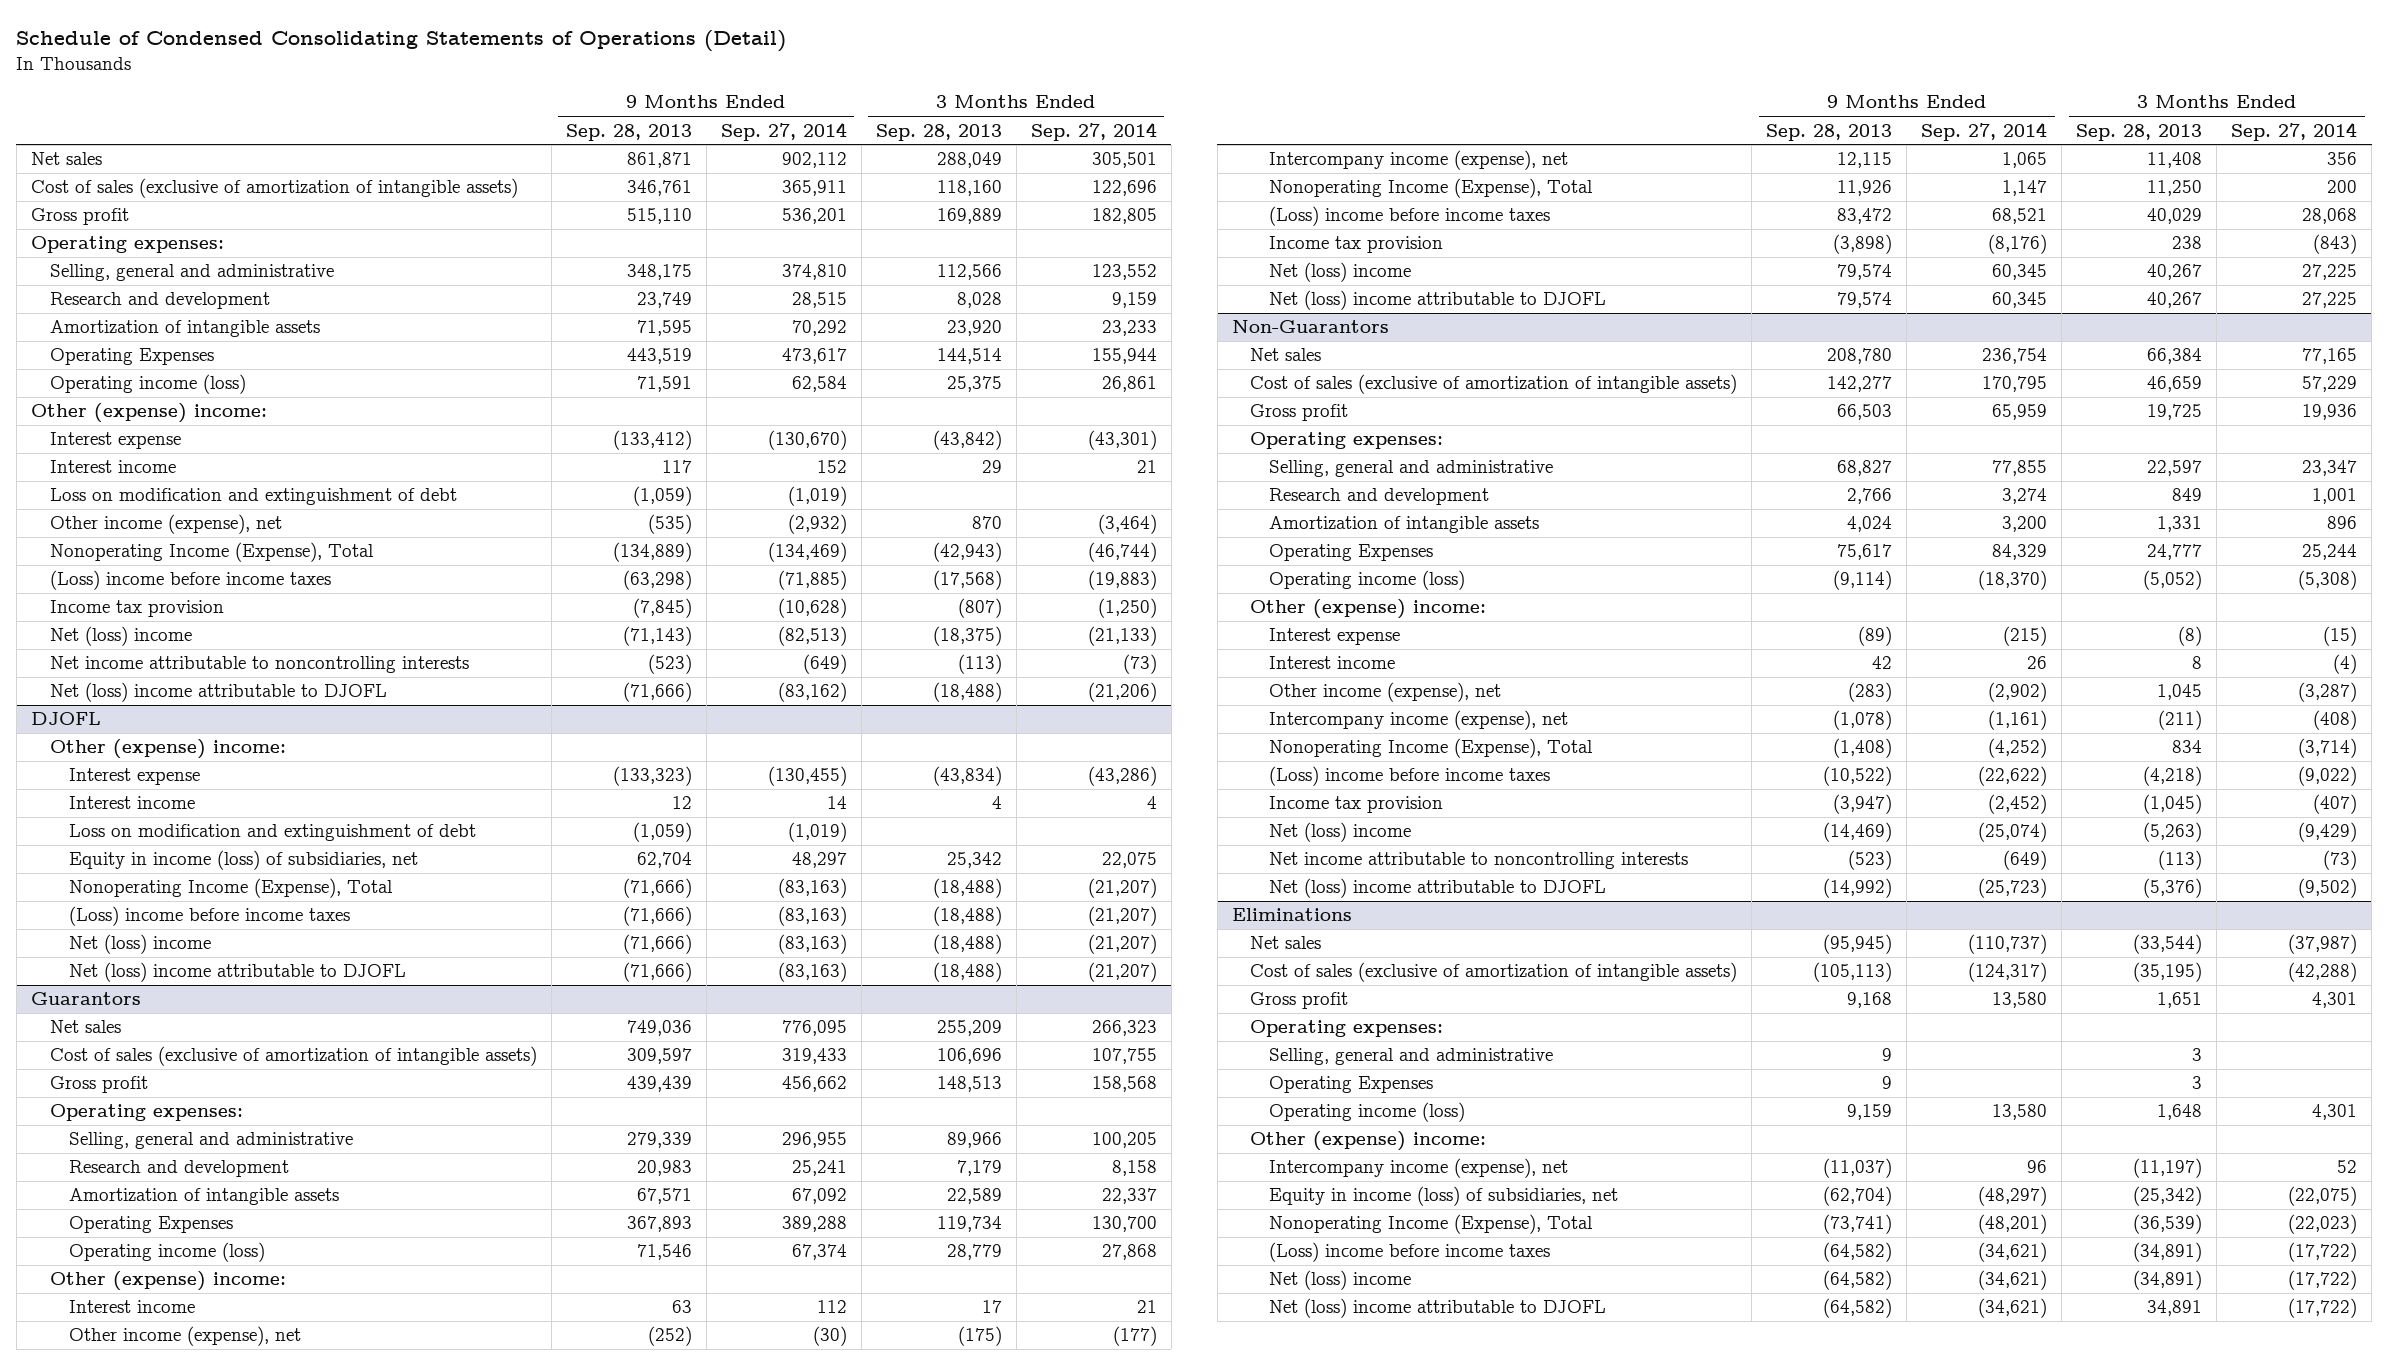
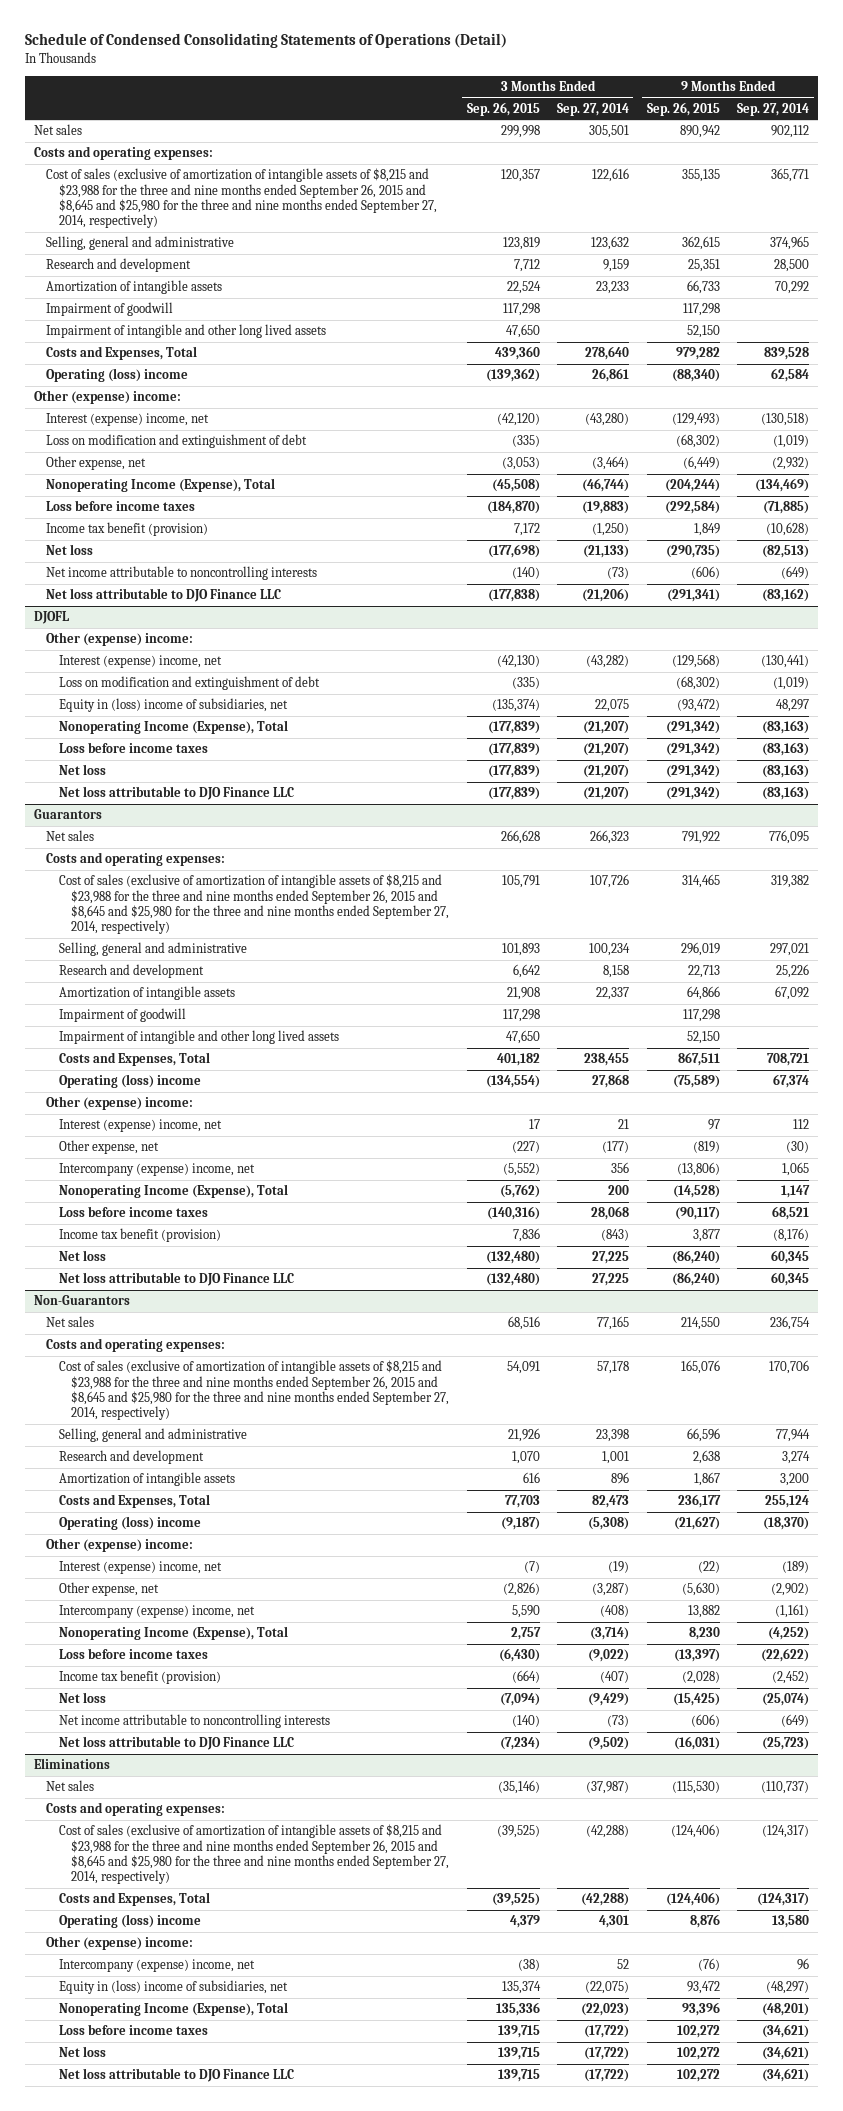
- | 9 Months Ended Sep. 28, 2013 | 9 Months Ended Sep. 27, 2014 | 3 Months Ended Sep. 28, 2013 | 3 Months Ended Sep. 27, 2014
+ | 3 Months Ended Sep. 26, 2015 | 3 Months Ended Sep. 27, 2014 | 9 Months Ended Sep. 26, 2015 | 9 Months Ended Sep. 27, 2014
- Cost of sales (exclusive of amortization of intangible assets) | 346,761 | 365,911 | 118,160 | 122,696
- Gross profit | 515,110 | 536,201 | 169,889 | 182,805
- Operating expenses:
- Selling, general and administrative | 348,175 | 374,810 | 112,566 | 123,552
- Research and development | 23,749 | 28,515 | 8,028 | 9,159
+ Costs and operating expenses:
+ Cost of sales (exclusive of amortization of intangible assets of $8,215 and $23,988 for the three and nine months ended September 26, 2015 and $8,645 and $25,980 for the three and nine months ended September 27, 2014, respectively) | 120,357 | 122,616 | 355,135 | 365,771
+ Selling, general and administrative | 123,819 | 123,632 | 362,615 | 374,965
+ Research and development | 7,712 | 9,159 | 25,351 | 28,500
- Operating Expenses | 443,519 | 473,617 | 144,514 | 155,944
- Operating income (loss) | 71,591 | 62,584 | 25,375 | 26,861
+ Impairment of goodwill | 117,298 | | 117,298 |
+ Impairment of intangible and other long lived assets | 47,650 | | 52,150 |
+ Costs and Expenses, Total | 439,360 | 278,640 | 979,282 | 839,528
+ Operating (loss) income | (139,362) | 26,861 | (88,340) | 62,584
- Interest expense | (133,412) | (130,670) | (43,842) | (43,301)
- Interest income | 117 | 152 | 29 | 21
+ Interest (expense) income, net | (42,120) | (43,280) | (129,493) | (130,518)
- Other income (expense), net | (535) | (2,932) | 870 | (3,464)
+ Other expense, net | (3,053) | (3,464) | (6,449) | (2,932)
- (Loss) income before income taxes | (63,298) | (71,885) | (17,568) | (19,883)
- Income tax provision | (7,845) | (10,628) | (807) | (1,250)
- Net (loss) income | (71,143) | (82,513) | (18,375) | (21,133)
+ Loss before income taxes | (184,870) | (19,883) | (292,584) | (71,885)
+ Income tax benefit (provision) | 7,172 | (1,250) | 1,849 | (10,628)
+ Net loss | (177,698) | (21,133) | (290,735) | (82,513)
- Net (loss) income attributable to DJOFL | (71,666) | (83,162) | (18,488) | (21,206)
+ Net loss attributable to DJO Finance LLC | (177,838) | (21,206) | (291,341) | (83,162)
@ DJOFL
- Interest expense | (133,323) | (130,455) | (43,834) | (43,286)
- Interest income | 12 | 14 | 4 | 4
+ Interest (expense) income, net | (42,130) | (43,282) | (129,568) | (130,441)
- Equity in income (loss) of subsidiaries, net | 62,704 | 48,297 | 25,342 | 22,075
+ Equity in (loss) income of subsidiaries, net | (135,374) | 22,075 | (93,472) | 48,297
- (Loss) income before income taxes | (71,666) | (83,163) | (18,488) | (21,207)
- Net (loss) income | (71,666) | (83,163) | (18,488) | (21,207)
- Net (loss) income attributable to DJOFL | (71,666) | (83,163) | (18,488) | (21,207)
+ Loss before income taxes | (177,839) | (21,207) | (291,342) | (83,163)
+ Net loss | (177,839) | (21,207) | (291,342) | (83,163)
+ Net loss attributable to DJO Finance LLC | (177,839) | (21,207) | (291,342) | (83,163)
@ Guarantors
- Cost of sales (exclusive of amortization of intangible assets) | 309,597 | 319,433 | 106,696 | 107,755
- Gross profit | 439,439 | 456,662 | 148,513 | 158,568
- Operating expenses:
- Selling, general and administrative | 279,339 | 296,955 | 89,966 | 100,205
- Research and development | 20,983 | 25,241 | 7,179 | 8,158
+ Costs and operating expenses:
+ Cost of sales (exclusive of amortization of intangible assets of $8,215 and $23,988 for the three and nine months ended September 26, 2015 and $8,645 and $25,980 for the three and nine months ended September 27, 2014, respectively) | 105,791 | 107,726 | 314,465 | 319,382
+ Selling, general and administrative | 101,893 | 100,234 | 296,019 | 297,021
+ Research and development | 6,642 | 8,158 | 22,713 | 25,226
- Operating Expenses | 367,893 | 389,288 | 119,734 | 130,700
- Operating income (loss) | 71,546 | 67,374 | 28,779 | 27,868
+ Impairment of goodwill | 117,298 | | 117,298 |
+ Impairment of intangible and other long lived assets | 47,650 | | 52,150 |
+ Costs and Expenses, Total | 401,182 | 238,455 | 867,511 | 708,721
+ Operating (loss) income | (134,554) | 27,868 | (75,589) | 67,374
- Interest income | 63 | 112 | 17 | 21
- Other income (expense), net | (252) | (30) | (175) | (177)
- Intercompany income (expense), net | 12,115 | 1,065 | 11,408 | 356
+ Interest (expense) income, net | 17 | 21 | 97 | 112
+ Other expense, net | (227) | (177) | (819) | (30)
+ Intercompany (expense) income, net | (5,552) | 356 | (13,806) | 1,065
- (Loss) income before income taxes | 83,472 | 68,521 | 40,029 | 28,068
- Income tax provision | (3,898) | (8,176) | 238 | (843)
- Net (loss) income | 79,574 | 60,345 | 40,267 | 27,225
- Net (loss) income attributable to DJOFL | 79,574 | 60,345 | 40,267 | 27,225
+ Loss before income taxes | (140,316) | 28,068 | (90,117) | 68,521
+ Income tax benefit (provision) | 7,836 | (843) | 3,877 | (8,176)
+ Net loss | (132,480) | 27,225 | (86,240) | 60,345
+ Net loss attributable to DJO Finance LLC | (132,480) | 27,225 | (86,240) | 60,345
@ Non-Guarantors
- Cost of sales (exclusive of amortization of intangible assets) | 142,277 | 170,795 | 46,659 | 57,229
- Gross profit | 66,503 | 65,959 | 19,725 | 19,936
- Operating expenses:
- Selling, general and administrative | 68,827 | 77,855 | 22,597 | 23,347
+ Costs and operating expenses:
+ Cost of sales (exclusive of amortization of intangible assets of $8,215 and $23,988 for the three and nine months ended September 26, 2015 and $8,645 and $25,980 for the three and nine months ended September 27, 2014, respectively) | 54,091 | 57,178 | 165,076 | 170,706
+ Selling, general and administrative | 21,926 | 23,398 | 66,596 | 77,944
- Operating Expenses | 75,617 | 84,329 | 24,777 | 25,244
- Operating income (loss) | (9,114) | (18,370) | (5,052) | (5,308)
+ Costs and Expenses, Total | 77,703 | 82,473 | 236,177 | 255,124
+ Operating (loss) income | (9,187) | (5,308) | (21,627) | (18,370)
- Interest expense | (89) | (215) | (8) | (15)
- Interest income | 42 | 26 | 8 | (4)
- Other income (expense), net | (283) | (2,902) | 1,045 | (3,287)
- Intercompany income (expense), net | (1,078) | (1,161) | (211) | (408)
+ Interest (expense) income, net | (7) | (19) | (22) | (189)
+ Other expense, net | (2,826) | (3,287) | (5,630) | (2,902)
+ Intercompany (expense) income, net | 5,590 | (408) | 13,882 | (1,161)
- (Loss) income before income taxes | (10,522) | (22,622) | (4,218) | (9,022)
- Income tax provision | (3,947) | (2,452) | (1,045) | (407)
- Net (loss) income | (14,469) | (25,074) | (5,263) | (9,429)
+ Loss before income taxes | (6,430) | (9,022) | (13,397) | (22,622)
+ Income tax benefit (provision) | (664) | (407) | (2,028) | (2,452)
+ Net loss | (7,094) | (9,429) | (15,425) | (25,074)
- Net (loss) income attributable to DJOFL | (14,992) | (25,723) | (5,376) | (9,502)
+ Net loss attributable to DJO Finance LLC | (7,234) | (9,502) | (16,031) | (25,723)
@ Eliminations
- Cost of sales (exclusive of amortization of intangible assets) | (105,113) | (124,317) | (35,195) | (42,288)
- Gross profit | 9,168 | 13,580 | 1,651 | 4,301
- Operating expenses:
- Selling, general and administrative | 9 | | 3 |
- Operating Expenses | 9 | | 3 |
- Operating income (loss) | 9,159 | 13,580 | 1,648 | 4,301
+ Costs and operating expenses:
+ Cost of sales (exclusive of amortization of intangible assets of $8,215 and $23,988 for the three and nine months ended September 26, 2015 and $8,645 and $25,980 for the three and nine months ended September 27, 2014, respectively) | (39,525) | (42,288) | (124,406) | (124,317)
+ Costs and Expenses, Total | (39,525) | (42,288) | (124,406) | (124,317)
+ Operating (loss) income | 4,379 | 4,301 | 8,876 | 13,580
- Intercompany income (expense), net | (11,037) | 96 | (11,197) | 52
- Equity in income (loss) of subsidiaries, net | (62,704) | (48,297) | (25,342) | (22,075)
+ Intercompany (expense) income, net | (38) | 52 | (76) | 96
+ Equity in (loss) income of subsidiaries, net | 135,374 | (22,075) | 93,472 | (48,297)
- (Loss) income before income taxes | (64,582) | (34,621) | (34,891) | (17,722)
- Net (loss) income | (64,582) | (34,621) | (34,891) | (17,722)
- Net (loss) income attributable to DJOFL | (64,582) | (34,621) | 34,891 | (17,722)
+ Loss before income taxes | 139,715 | (17,722) | 102,272 | (34,621)
+ Net loss | 139,715 | (17,722) | 102,272 | (34,621)
+ Net loss attributable to DJO Finance LLC | 139,715 | (17,722) | 102,272 | (34,621)

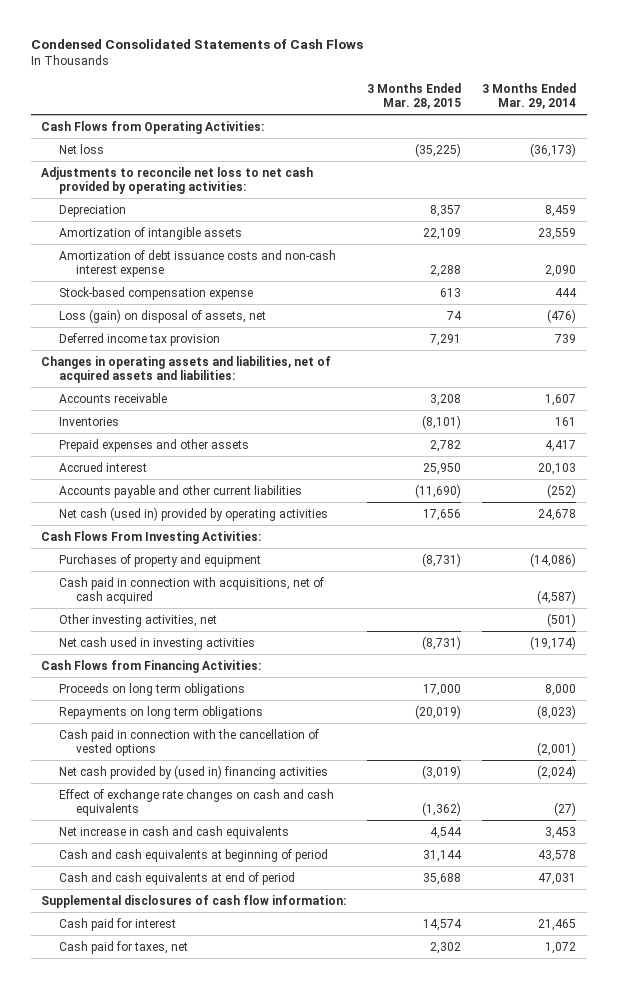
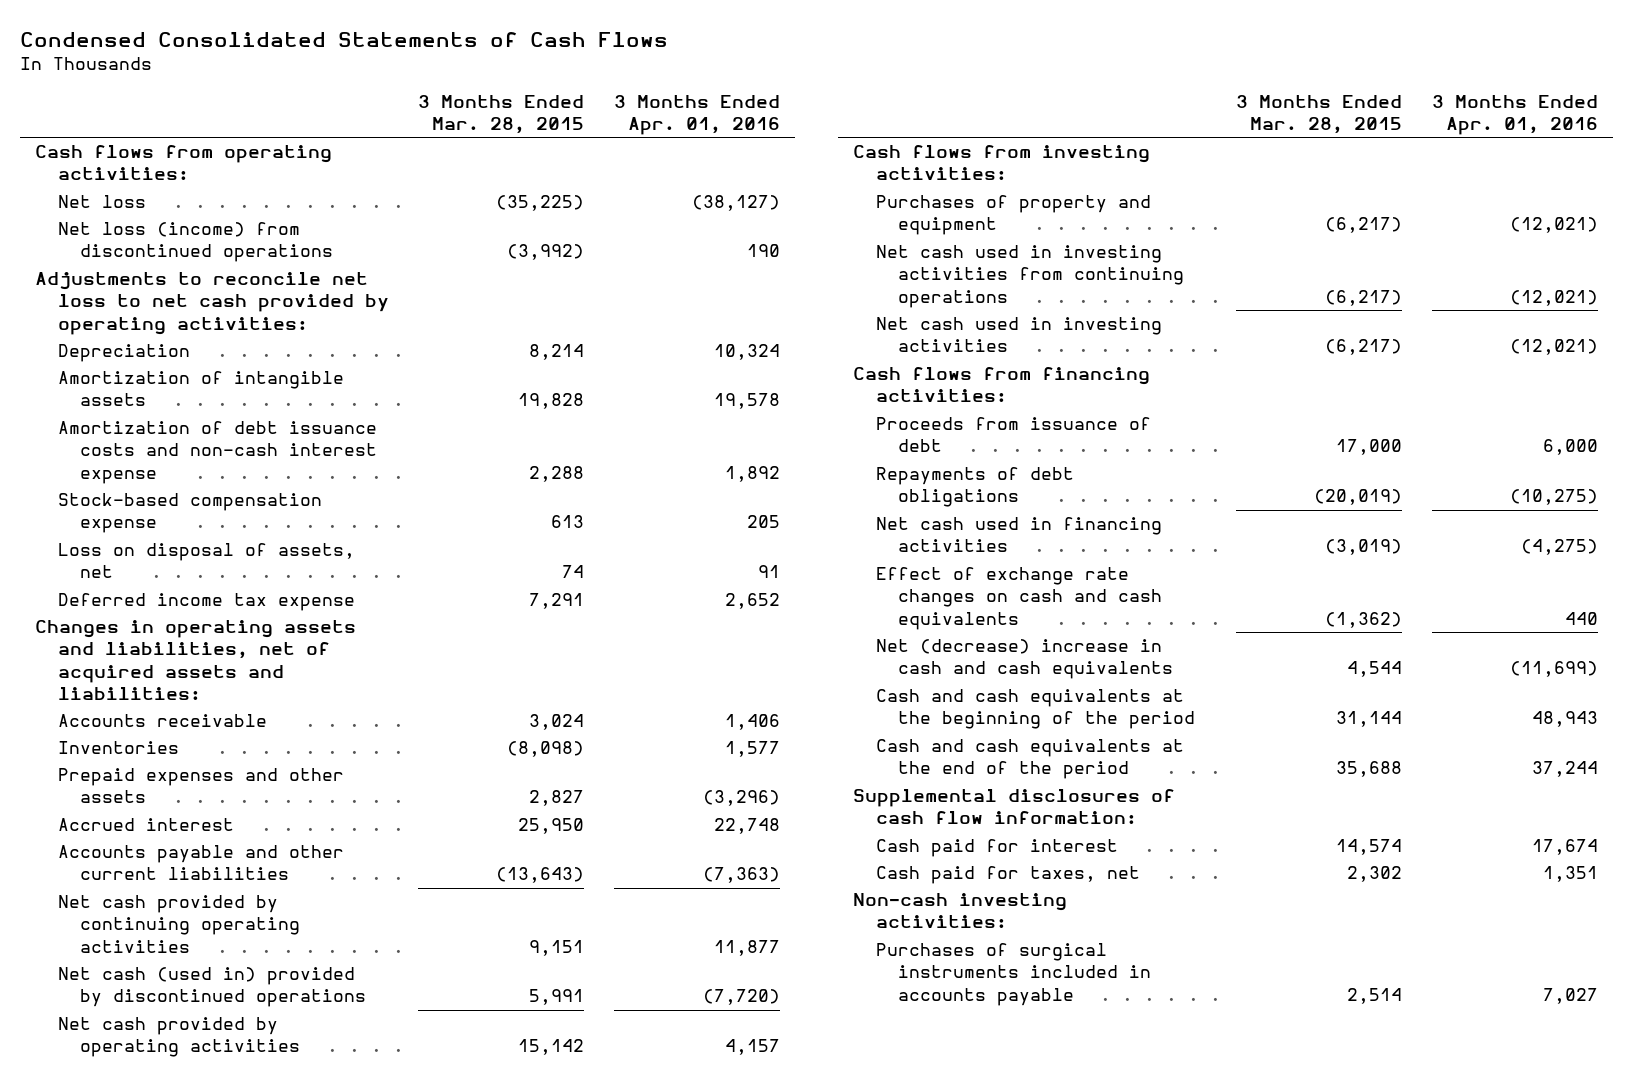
- | 3 Months Ended Mar. 28, 2015 | 3 Months Ended Mar. 29, 2014
+ | 3 Months Ended Mar. 28, 2015 | 3 Months Ended Apr. 01, 2016
- Cash Flows from Operating Activities:
+ Cash flows from operating activities:
+ Net loss (income) from discontinued operations | (3,992) | 190
- Depreciation | 8,357 | 8,459
- Amortization of intangible assets | 22,109 | 23,559
+ Depreciation | 8,214 | 10,324
+ Amortization of intangible assets | 19,828 | 19,578
- Loss (gain) on disposal of assets, net | 74 | (476)
- Deferred income tax provision | 7,291 | 739
+ Loss on disposal of assets, net | 74 | 91
+ Deferred income tax expense | 7,291 | 2,652
- Accounts receivable | 3,208 | 1,607
- Inventories | (8,101) | 161
- Prepaid expenses and other assets | 2,782 | 4,417
+ Accounts receivable | 3,024 | 1,406
+ Inventories | (8,098) | 1,577
+ Prepaid expenses and other assets | 2,827 | (3,296)
- Accounts payable and other current liabilities | (11,690) | (252)
- Net cash (used in) provided by operating activities | 17,656 | 24,678
- Cash Flows From Investing Activities:
- Purchases of property and equipment | (8,731) | (14,086)
- Cash paid in connection with acquisitions, net of cash acquired | | (4,587)
- Other investing activities, net | | (501)
- Net cash used in investing activities | (8,731) | (19,174)
- Cash Flows from Financing Activities:
- Proceeds on long term obligations | 17,000 | 8,000
- Repayments on long term obligations | (20,019) | (8,023)
- Cash paid in connection with the cancellation of vested options | | (2,001)
- Net cash provided by (used in) financing activities | (3,019) | (2,024)
+ Accounts payable and other current liabilities | (13,643) | (7,363)
+ Net cash provided by continuing operating activities | 9,151 | 11,877
+ Net cash (used in) provided by discontinued operations | 5,991 | (7,720)
+ Net cash provided by operating activities | 15,142 | 4,157
+ Cash flows from investing activities:
+ Purchases of property and equipment | (6,217) | (12,021)
+ Net cash used in investing activities from continuing operations | (6,217) | (12,021)
+ Net cash used in investing activities | (6,217) | (12,021)
+ Cash flows from financing activities:
+ Proceeds from issuance of debt | 17,000 | 6,000
+ Repayments of debt obligations | (20,019) | (10,275)
+ Net cash used in financing activities | (3,019) | (4,275)
- Net increase in cash and cash equivalents | 4,544 | 3,453
- Cash and cash equivalents at beginning of period | 31,144 | 43,578
- Cash and cash equivalents at end of period | 35,688 | 47,031
+ Net (decrease) increase in cash and cash equivalents | 4,544 | (11,699)
+ Cash and cash equivalents at the beginning of the period | 31,144 | 48,943
+ Cash and cash equivalents at the end of the period | 35,688 | 37,244
+ Non-cash investing activities:
+ Purchases of surgical instruments included in accounts payable | 2,514 | 7,027

